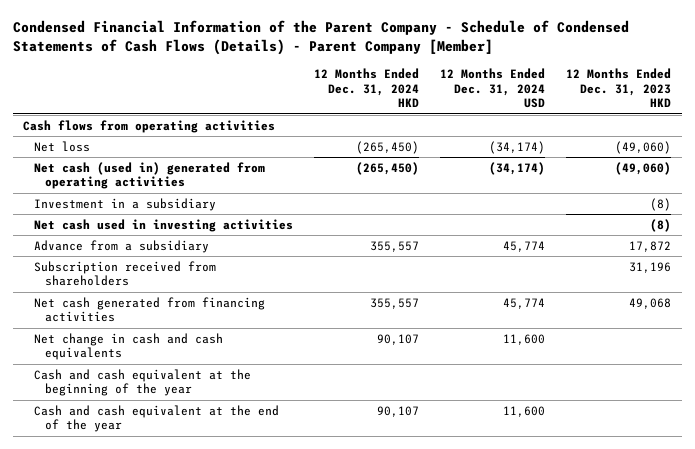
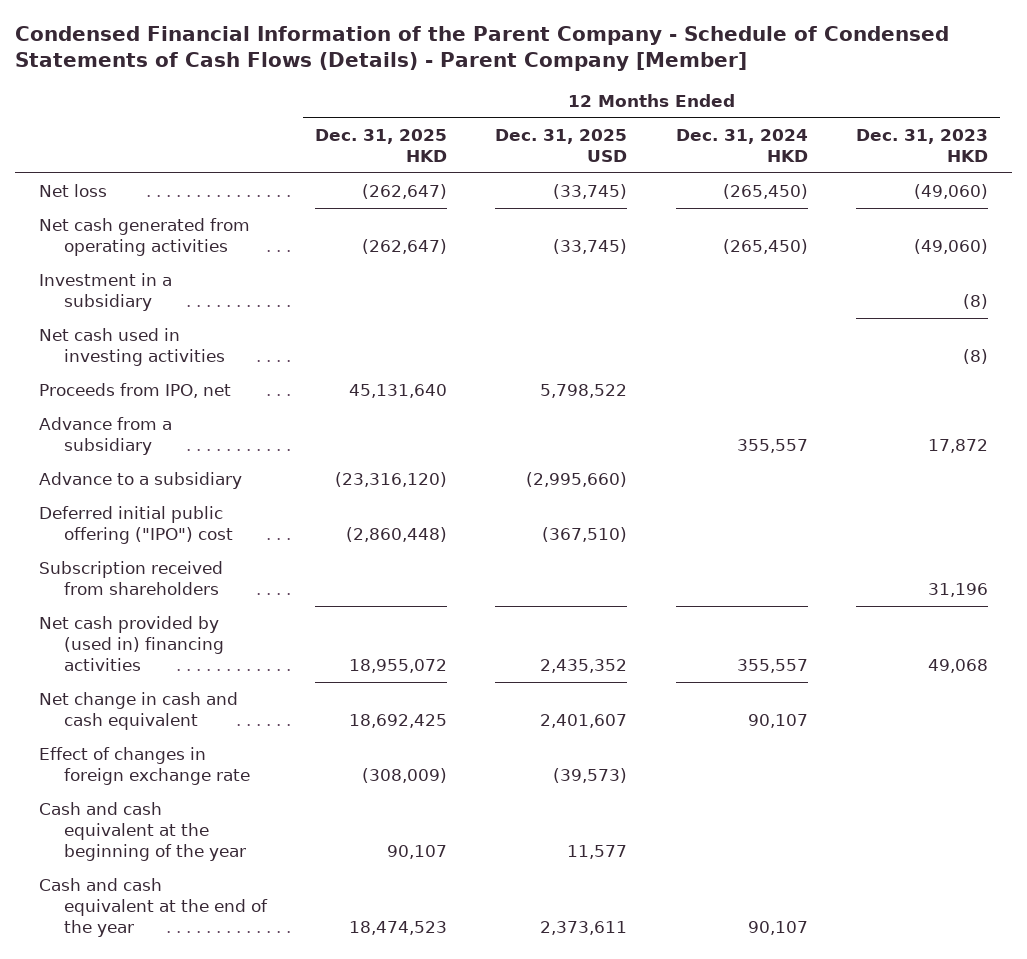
- | 12 Months Ended Dec. 31, 2024 HKD | 12 Months Ended Dec. 31, 2024 USD | 12 Months Ended Dec. 31, 2023 HKD
+ | 12 Months Ended Dec. 31, 2025 HKD | 12 Months Ended Dec. 31, 2025 USD | 12 Months Ended Dec. 31, 2024 HKD | 12 Months Ended Dec. 31, 2023 HKD
- Cash flows from operating activities
- Net cash (used in) generated from operating activities | (265,450) | (34,174) | (49,060)
+ Net cash generated from operating activities | (262,647) | (33,745) | (265,450) | (49,060)
+ Proceeds from IPO, net | 45,131,640 | 5,798,522 | |
+ Advance to a subsidiary | (23,316,120) | (2,995,660) | |
+ Deferred initial public offering ("IPO") cost | (2,860,448) | (367,510) | |
- Net cash generated from financing activities | 355,557 | 45,774 | 49,068
- Net change in cash and cash equivalents | 90,107 | 11,600 |
+ Net cash provided by (used in) financing activities | 18,955,072 | 2,435,352 | 355,557 | 49,068
+ Net change in cash and cash equivalent | 18,692,425 | 2,401,607 | 90,107 |
+ Effect of changes in foreign exchange rate | (308,009) | (39,573) | |

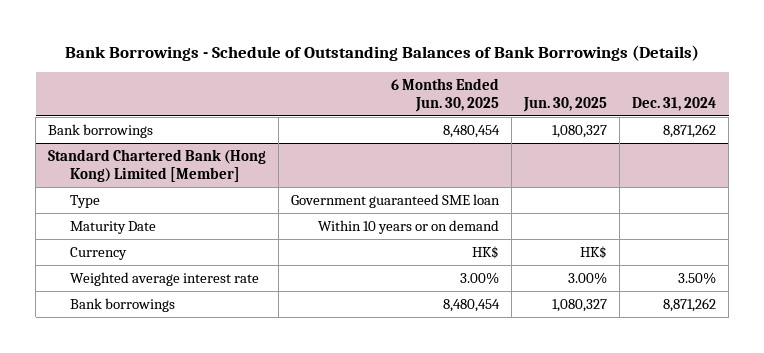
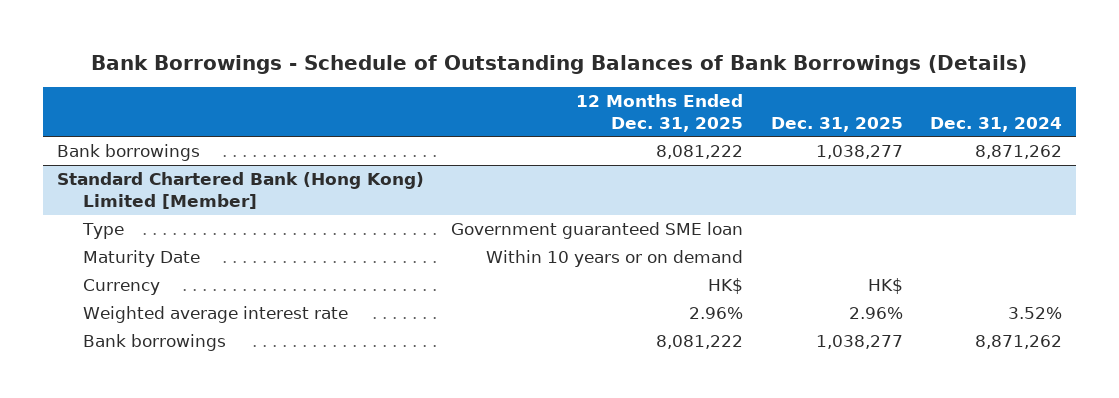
- | 6 Months Ended Jun. 30, 2025 | Jun. 30, 2025 | Dec. 31, 2024
+ | 12 Months Ended Dec. 31, 2025 | Dec. 31, 2025 | Dec. 31, 2024
@ Standard Chartered Bank (Hong Kong) Limited [Member]
- Weighted average interest rate | 3.00% | 3.00% | 3.50%
+ Weighted average interest rate | 2.96% | 2.96% | 3.52%

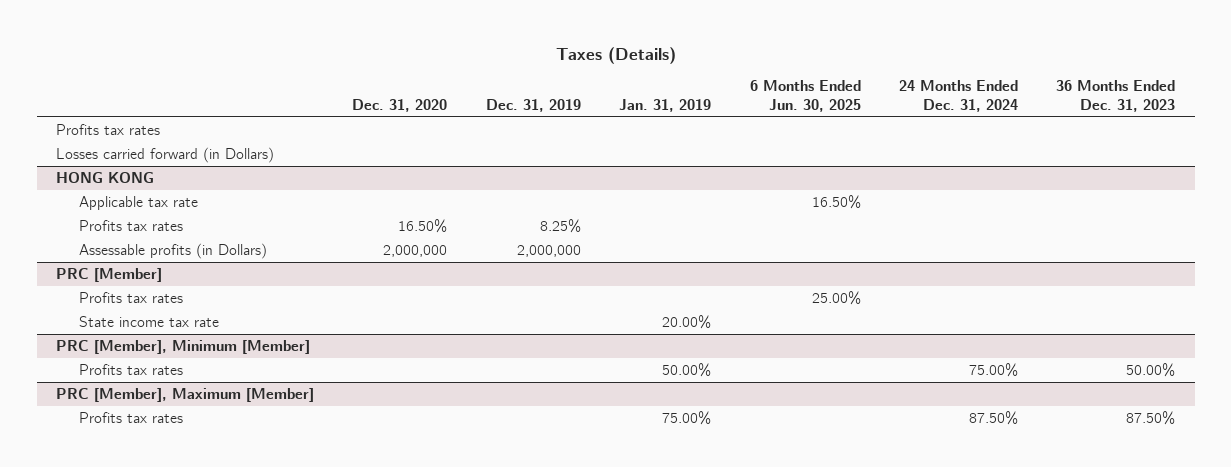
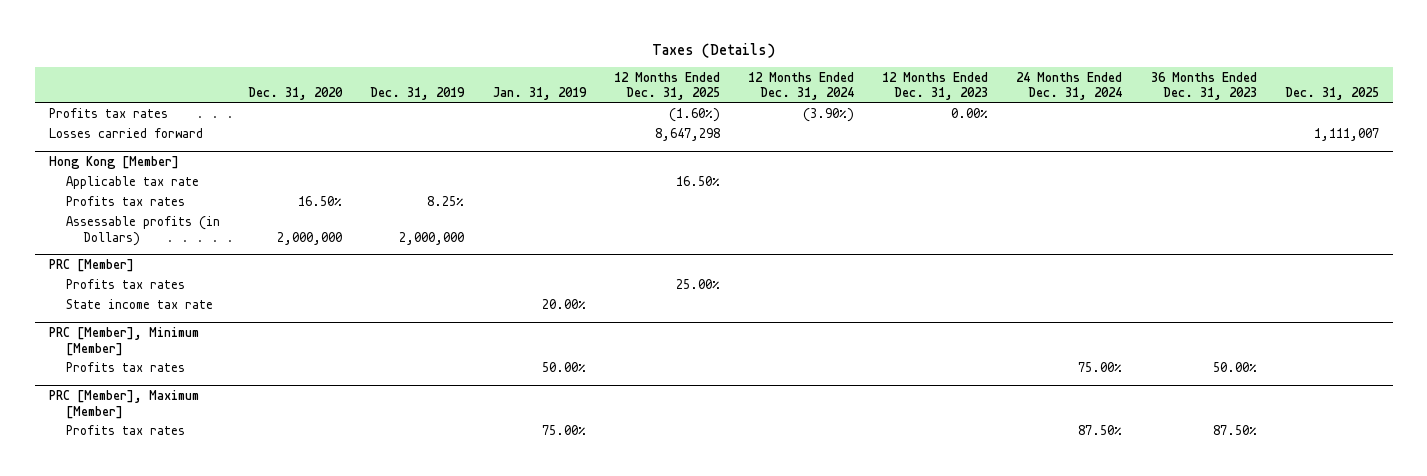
- | Dec. 31, 2020 | Dec. 31, 2019 | Jan. 31, 2019 | 6 Months Ended Jun. 30, 2025 | 24 Months Ended Dec. 31, 2024 | 36 Months Ended Dec. 31, 2023
+ | Dec. 31, 2020 | Dec. 31, 2019 | Jan. 31, 2019 | 12 Months Ended Dec. 31, 2025 | 12 Months Ended Dec. 31, 2024 | 12 Months Ended Dec. 31, 2023 | 24 Months Ended Dec. 31, 2024 | 36 Months Ended Dec. 31, 2023 | Dec. 31, 2025
- Losses carried forward (in Dollars)
- HONG KONG
+ Losses carried forward | | | | 8,647,298 | | | | | 1,111,007
+ Hong Kong [Member]

